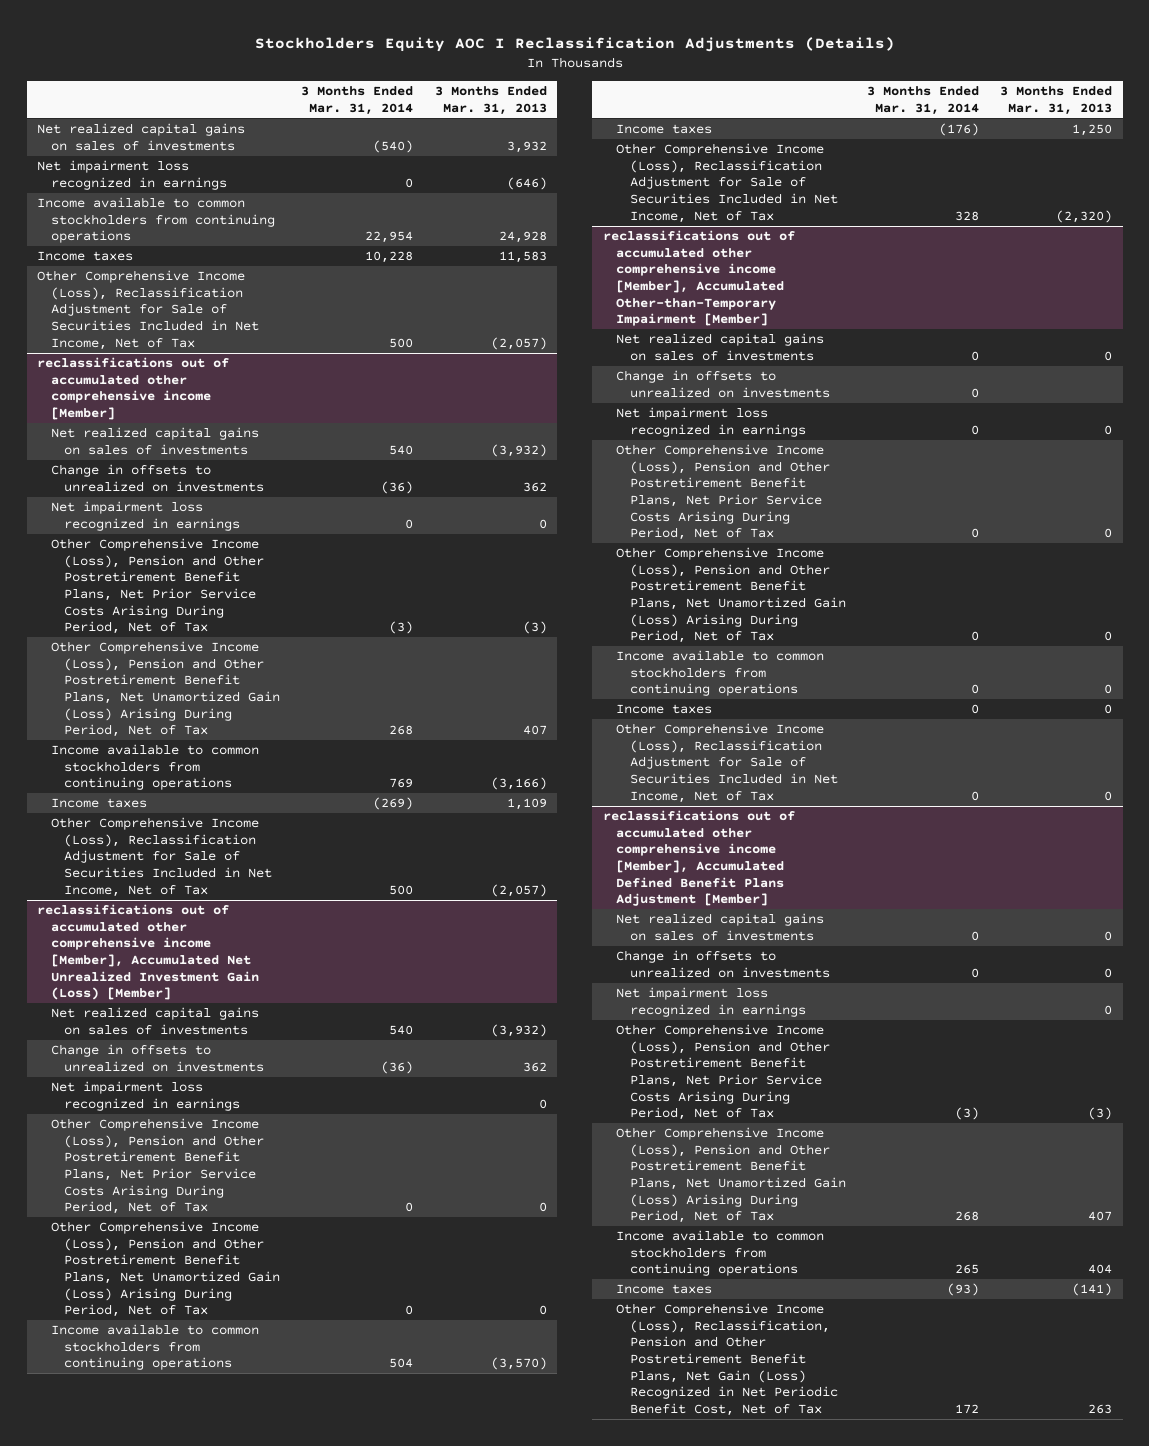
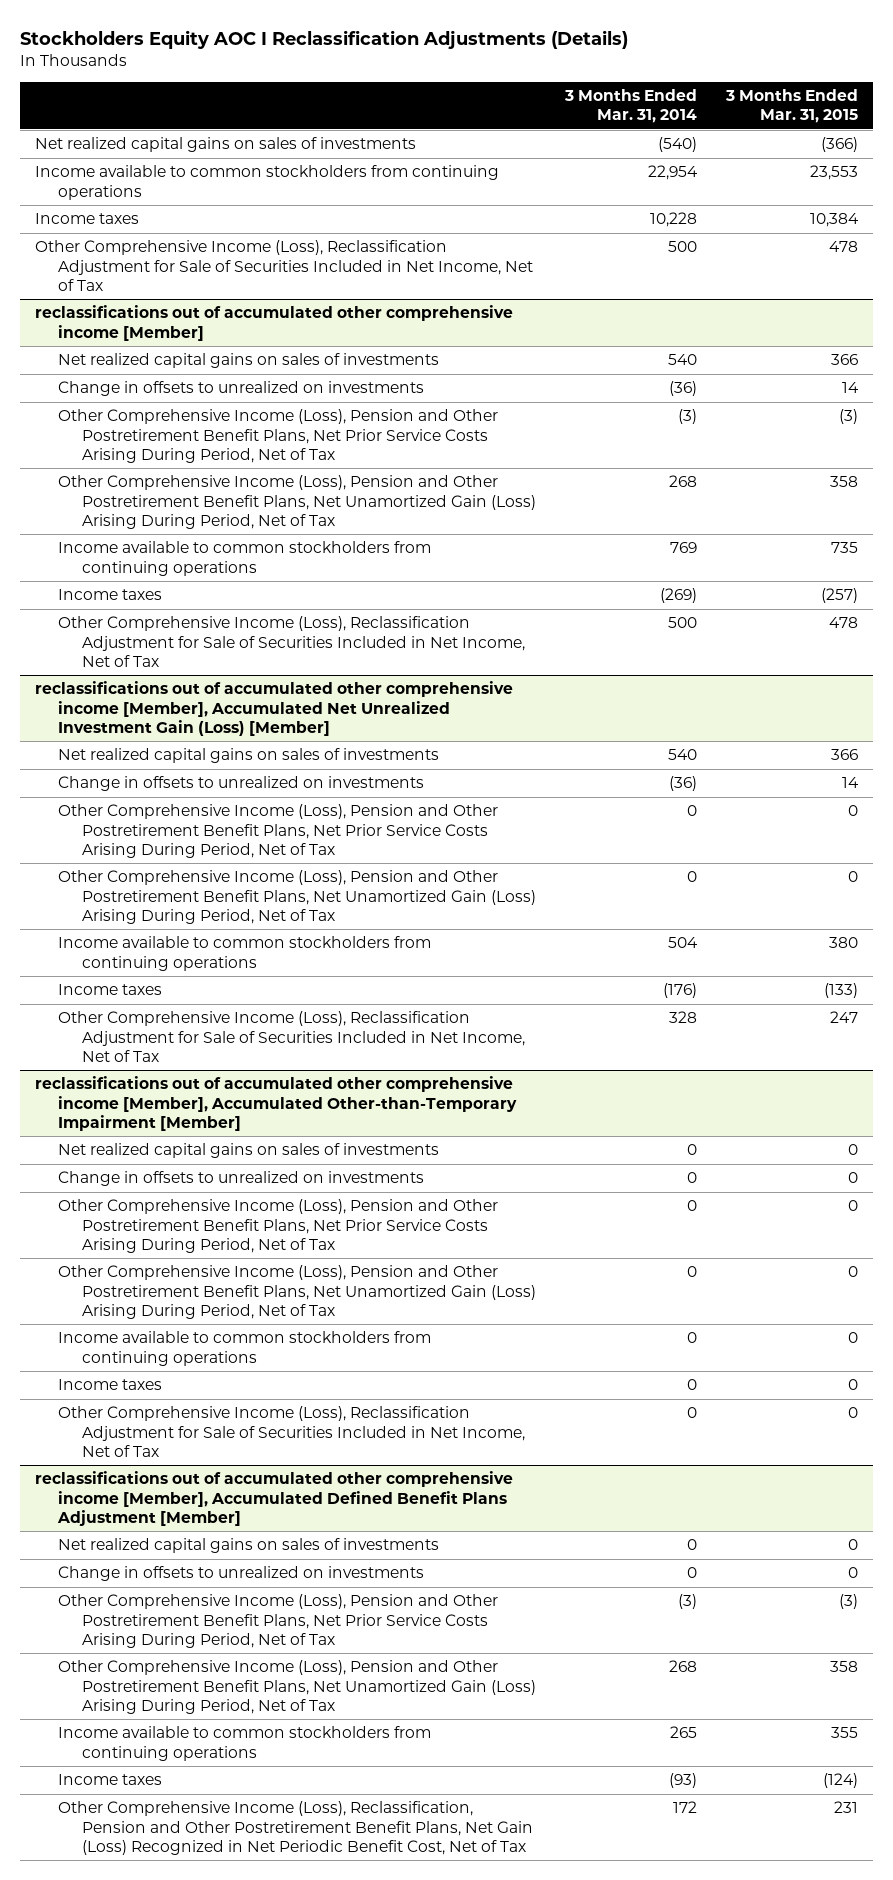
- | 3 Months Ended Mar. 31, 2014 | 3 Months Ended Mar. 31, 2013
+ | 3 Months Ended Mar. 31, 2014 | 3 Months Ended Mar. 31, 2015
- Net impairment loss recognized in earnings | 0 | (646)
@ reclassifications out of accumulated other comprehensive income [Member]
- Net impairment loss recognized in earnings | 0 | 0
@ reclassifications out of accumulated other comprehensive income [Member], Accumulated Net Unrealized Investment Gain (Loss) [Member]
- Net impairment loss recognized in earnings | | 0
@ reclassifications out of accumulated other comprehensive income [Member], Accumulated Other-than-Temporary Impairment [Member]
- Net impairment loss recognized in earnings | 0 | 0
@ reclassifications out of accumulated other comprehensive income [Member], Accumulated Defined Benefit Plans Adjustment [Member]
- Net impairment loss recognized in earnings | | 0

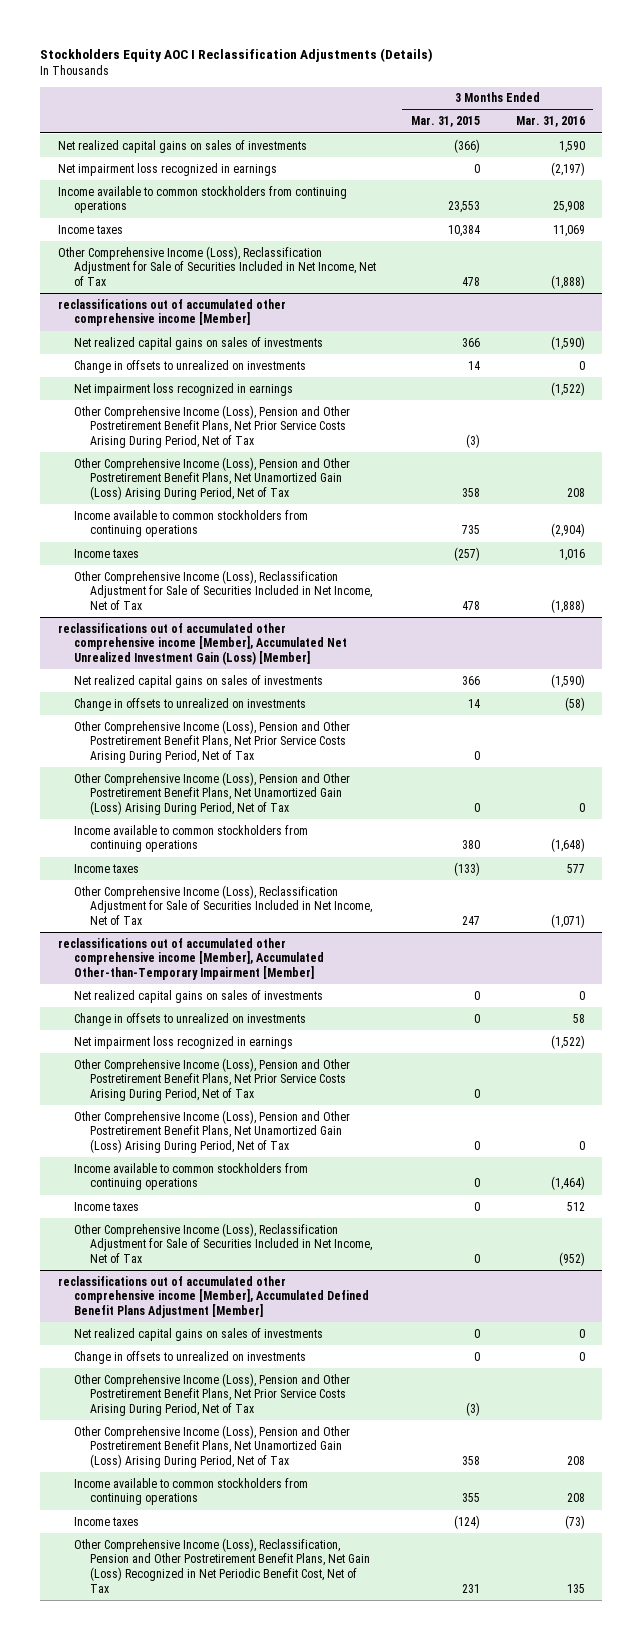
- | 3 Months Ended Mar. 31, 2014 | 3 Months Ended Mar. 31, 2015
+ | 3 Months Ended Mar. 31, 2015 | 3 Months Ended Mar. 31, 2016
+ Net impairment loss recognized in earnings | 0 | (2,197)
@ reclassifications out of accumulated other comprehensive income [Member]
+ Net impairment loss recognized in earnings | | (1,522)
@ reclassifications out of accumulated other comprehensive income [Member], Accumulated Other-than-Temporary Impairment [Member]
+ Net impairment loss recognized in earnings | | (1,522)

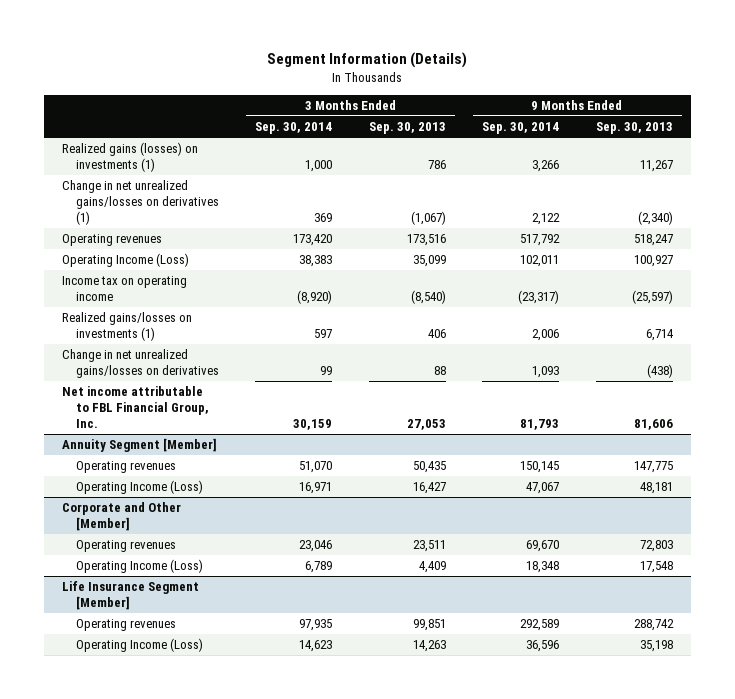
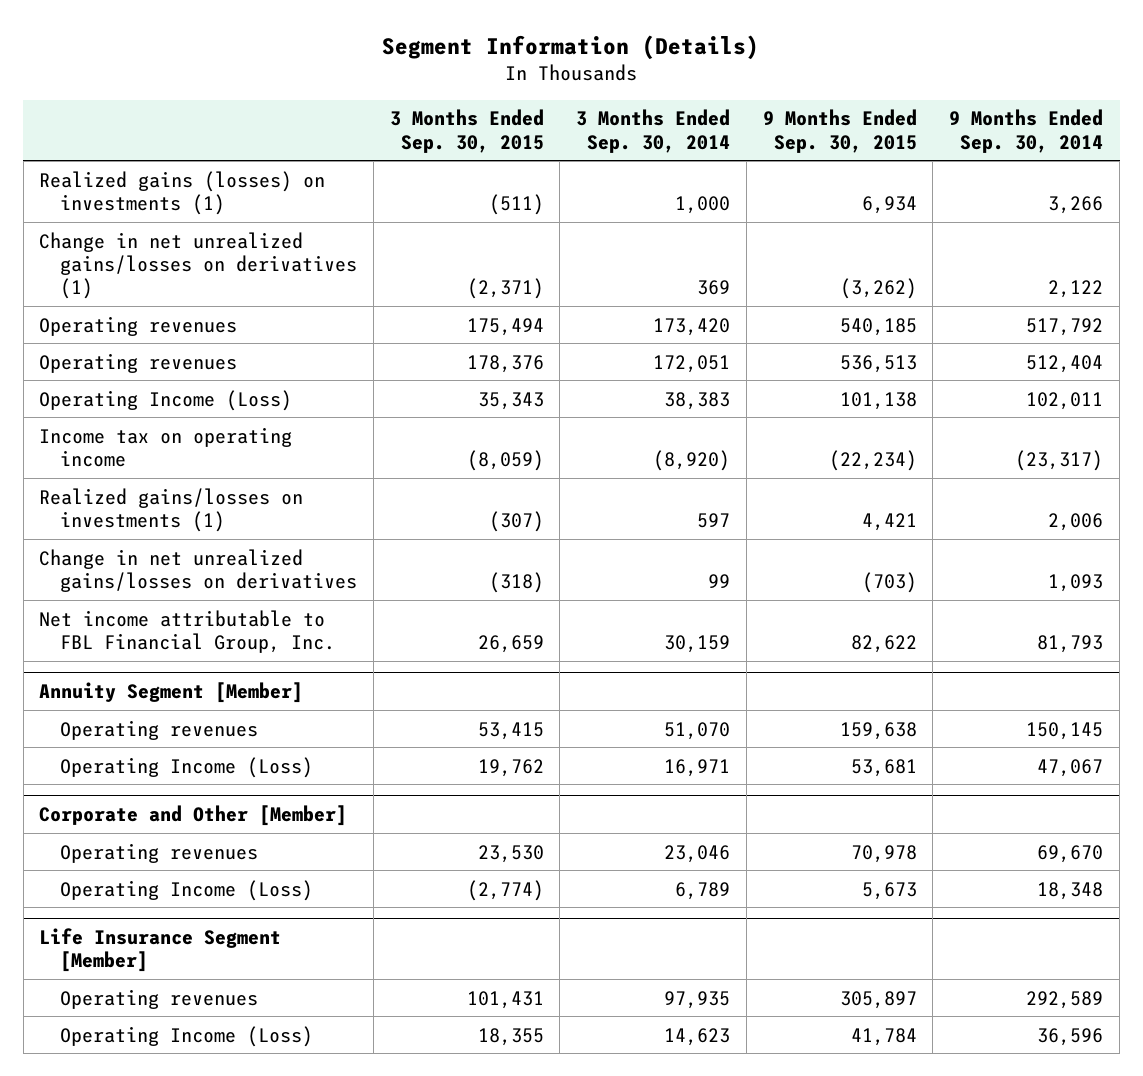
- | 3 Months Ended Sep. 30, 2014 | 3 Months Ended Sep. 30, 2013 | 9 Months Ended Sep. 30, 2014 | 9 Months Ended Sep. 30, 2013
+ | 3 Months Ended Sep. 30, 2015 | 3 Months Ended Sep. 30, 2014 | 9 Months Ended Sep. 30, 2015 | 9 Months Ended Sep. 30, 2014
+ Operating revenues | 178,376 | 172,051 | 536,513 | 512,404

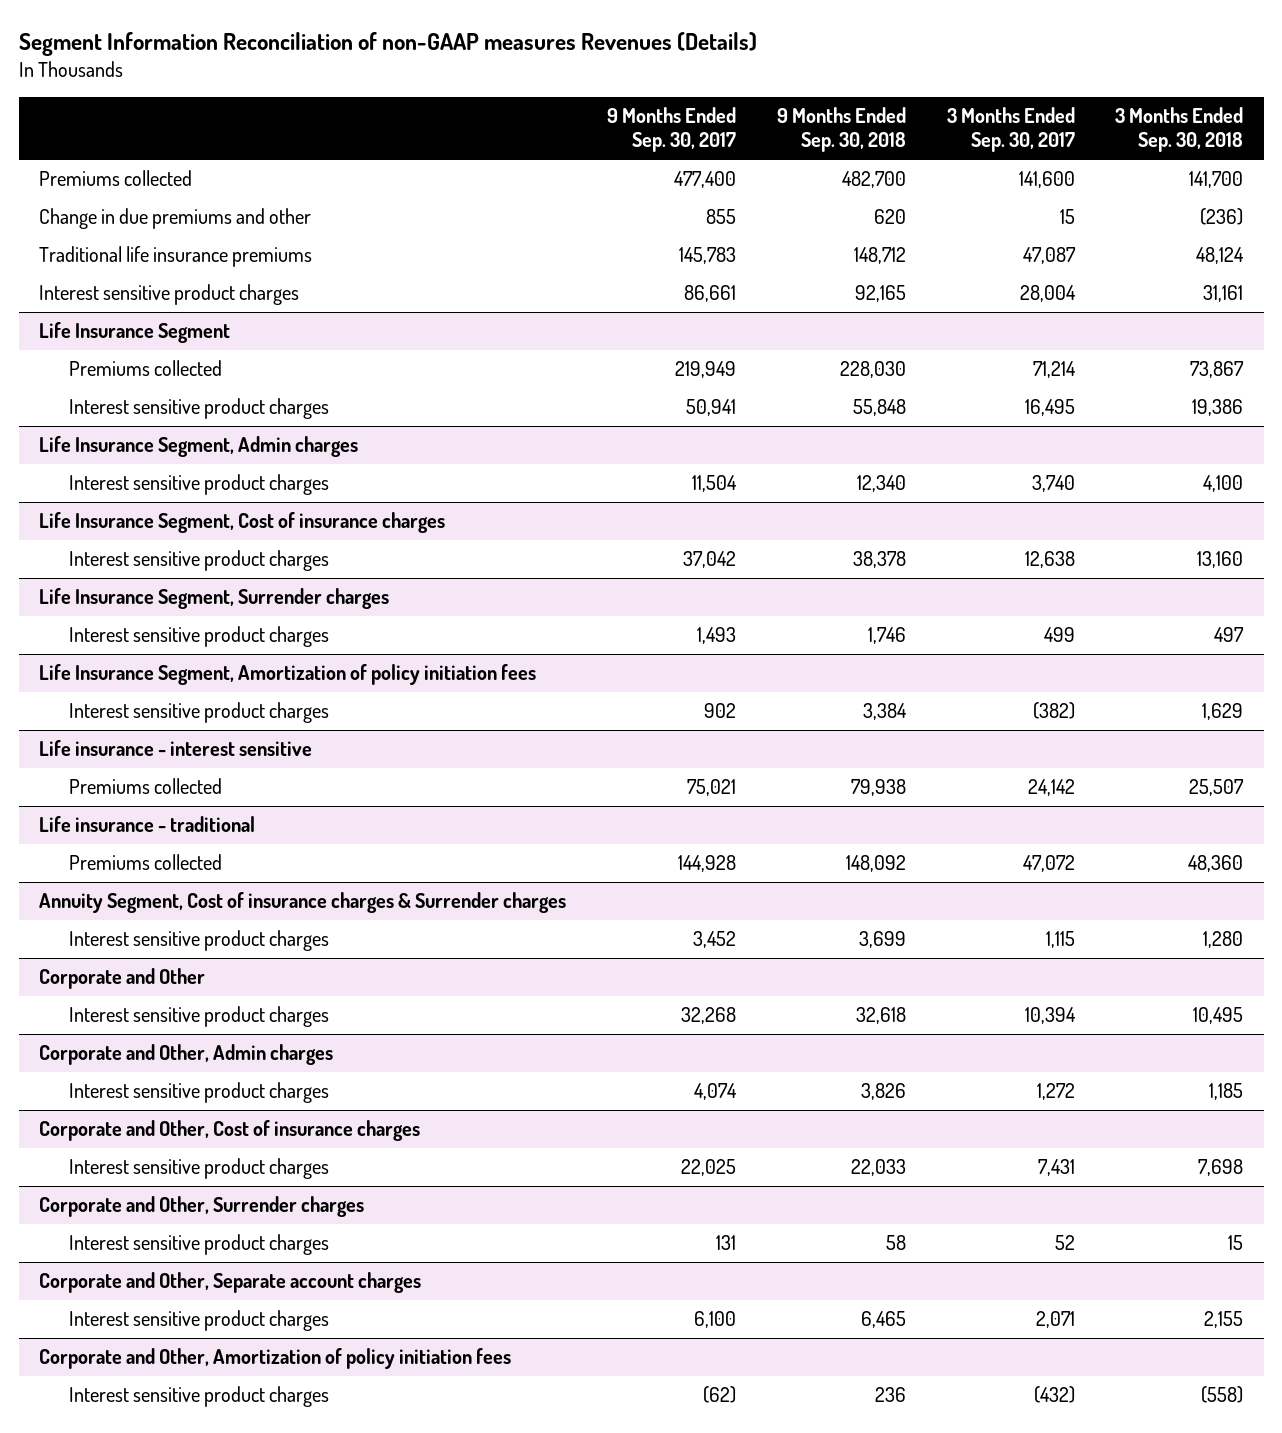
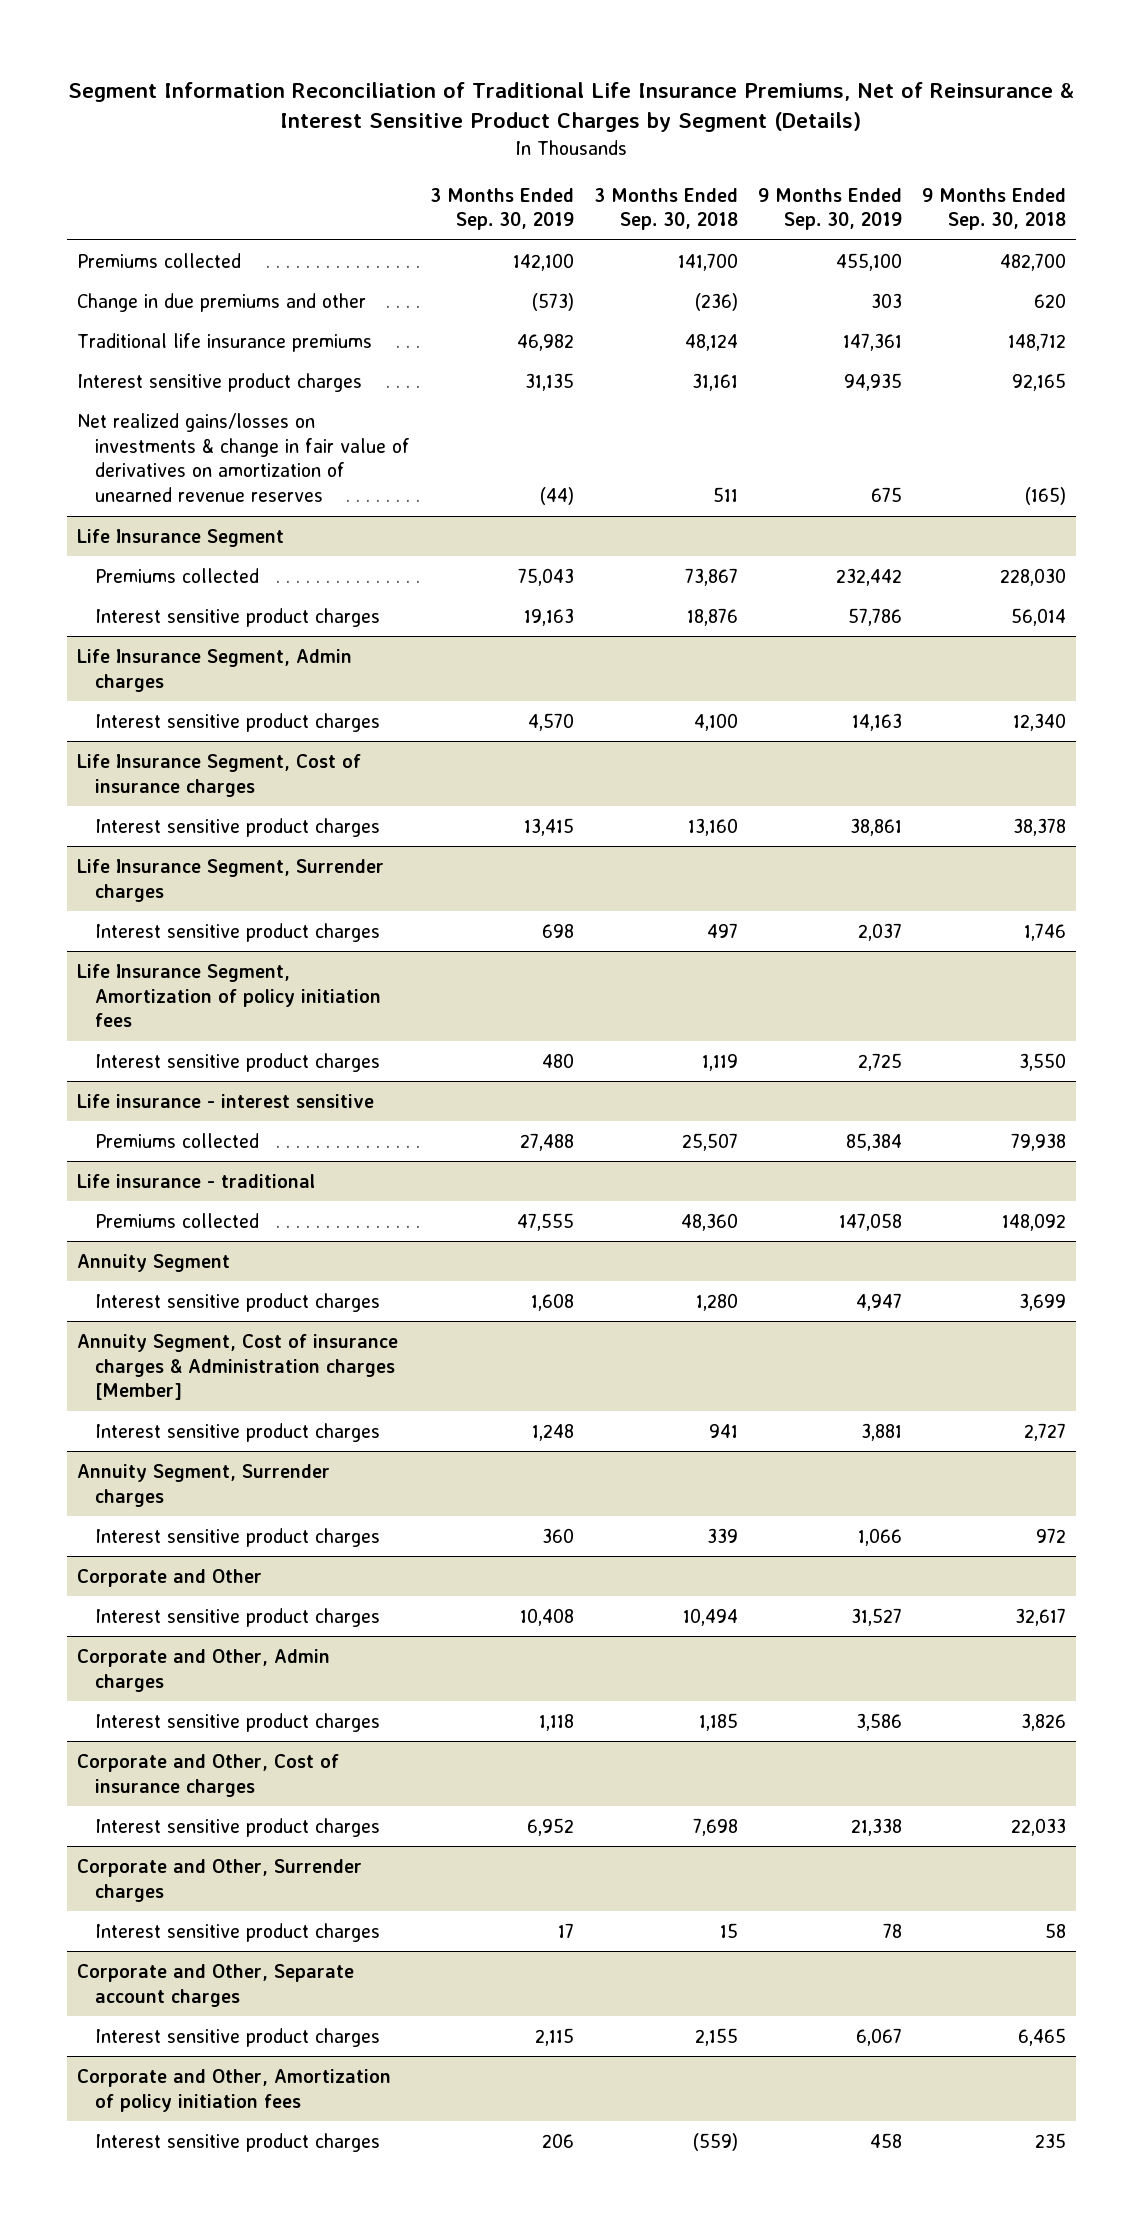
- Segment Information Reconciliation of non-GAAP measures Revenues (Details)
+ Segment Information Reconciliation of Traditional Life Insurance Premiums, Net of Reinsurance & Interest Sensitive Product Charges by Segment (Details)
- | 9 Months Ended Sep. 30, 2017 | 9 Months Ended Sep. 30, 2018 | 3 Months Ended Sep. 30, 2017 | 3 Months Ended Sep. 30, 2018
+ | 3 Months Ended Sep. 30, 2019 | 3 Months Ended Sep. 30, 2018 | 9 Months Ended Sep. 30, 2019 | 9 Months Ended Sep. 30, 2018
+ Net realized gains/losses on investments & change in fair value of derivatives on amortization of unearned revenue reserves | (44) | 511 | 675 | (165)
@ Life Insurance Segment
- Interest sensitive product charges | 50,941 | 55,848 | 16,495 | 19,386
+ Interest sensitive product charges | 19,163 | 18,876 | 57,786 | 56,014
@ Life Insurance Segment, Amortization of policy initiation fees
- Interest sensitive product charges | 902 | 3,384 | (382) | 1,629
+ Interest sensitive product charges | 480 | 1,119 | 2,725 | 3,550
- Annuity Segment, Cost of insurance charges & Surrender charges
+ Annuity Segment
+ Annuity Segment, Cost of insurance charges & Administration charges [Member]
+ Interest sensitive product charges | 1,248 | 941 | 3,881 | 2,727
+ Annuity Segment, Surrender charges
+ Interest sensitive product charges | 360 | 339 | 1,066 | 972
@ Corporate and Other
- Interest sensitive product charges | 32,268 | 32,618 | 10,394 | 10,495
+ Interest sensitive product charges | 10,408 | 10,494 | 31,527 | 32,617
@ Corporate and Other, Amortization of policy initiation fees
- Interest sensitive product charges | (62) | 236 | (432) | (558)
+ Interest sensitive product charges | 206 | (559) | 458 | 235

